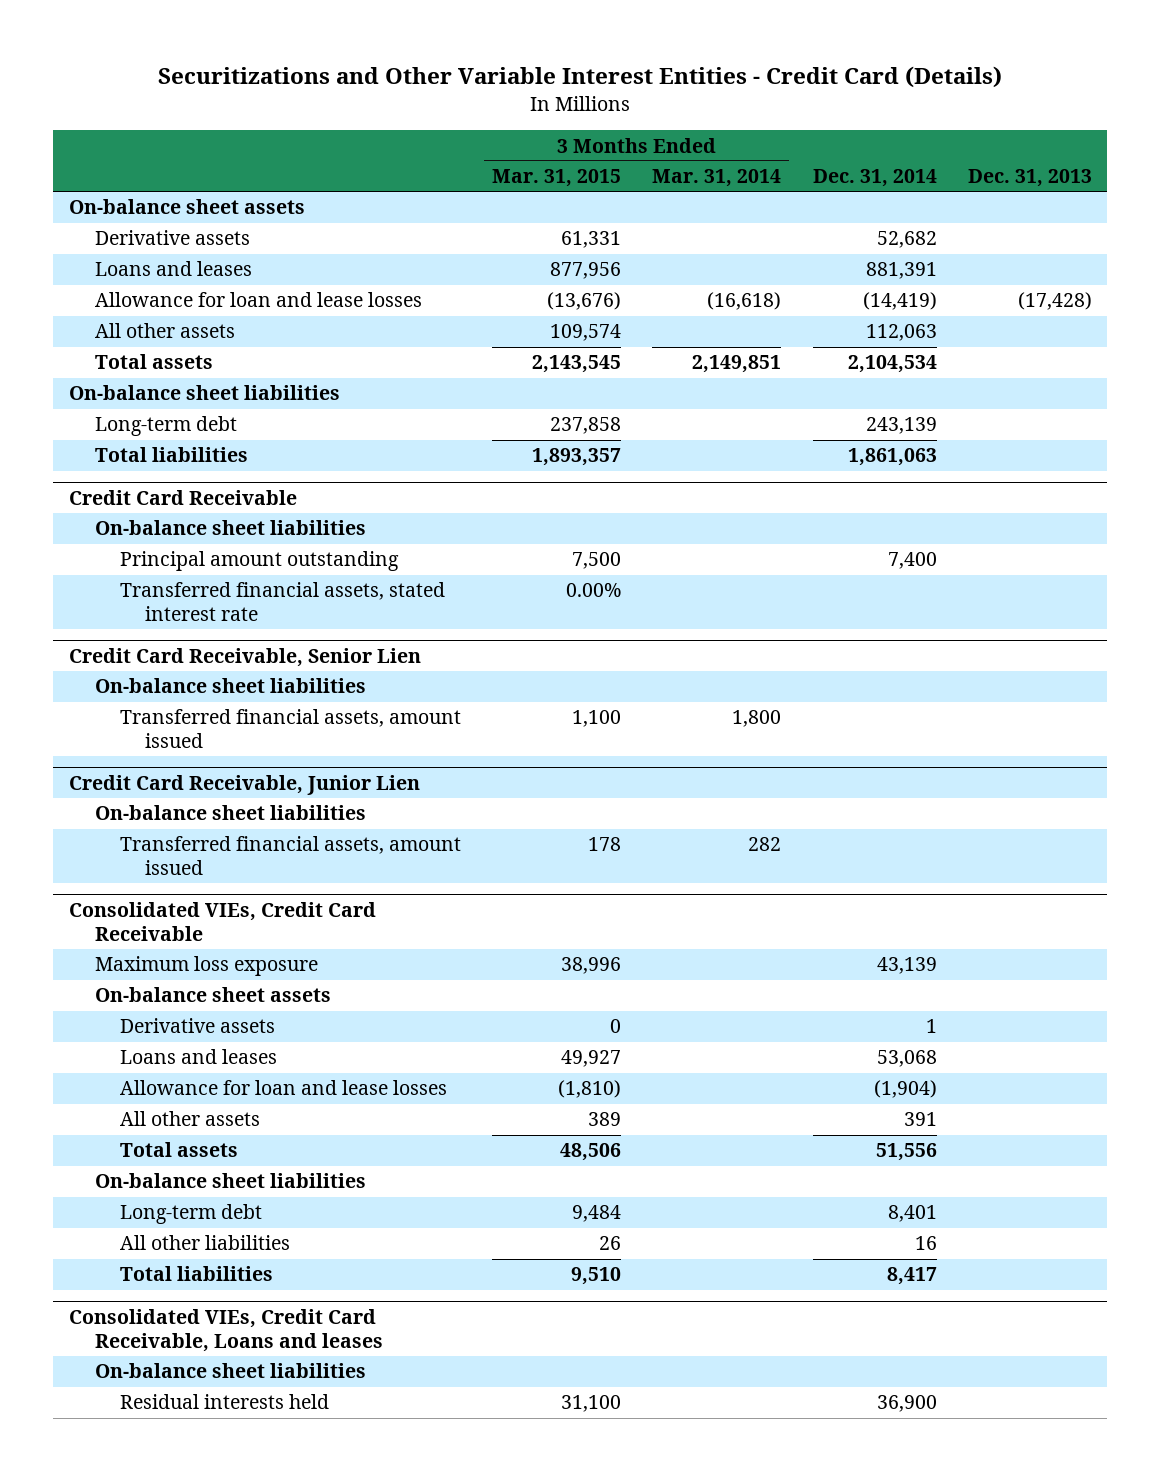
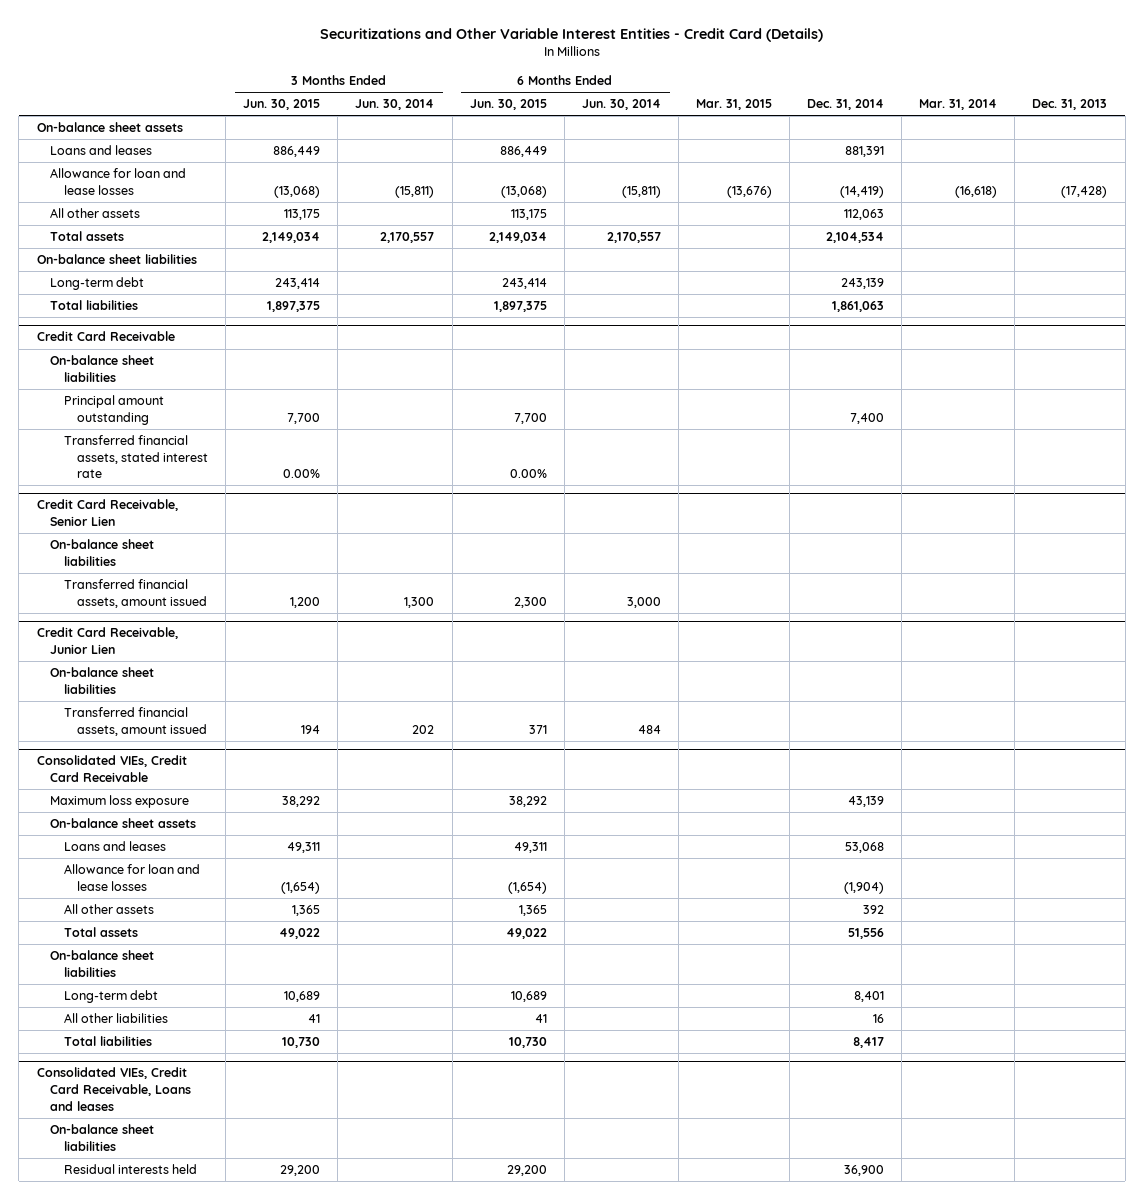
- | 3 Months Ended Mar. 31, 2015 | 3 Months Ended Mar. 31, 2014 | Dec. 31, 2014 | Dec. 31, 2013
+ | 3 Months Ended Jun. 30, 2015 | 3 Months Ended Jun. 30, 2014 | 6 Months Ended Jun. 30, 2015 | 6 Months Ended Jun. 30, 2014 | Mar. 31, 2015 | Dec. 31, 2014 | Mar. 31, 2014 | Dec. 31, 2013
- Derivative assets | 61,331 | | 52,682 |
@ Consolidated VIEs, Credit Card Receivable
- Derivative assets | 0 | | 1 |
- All other assets | 389 | | 391 |
+ All other assets | 1,365 | | 1,365 | | | 392 | |

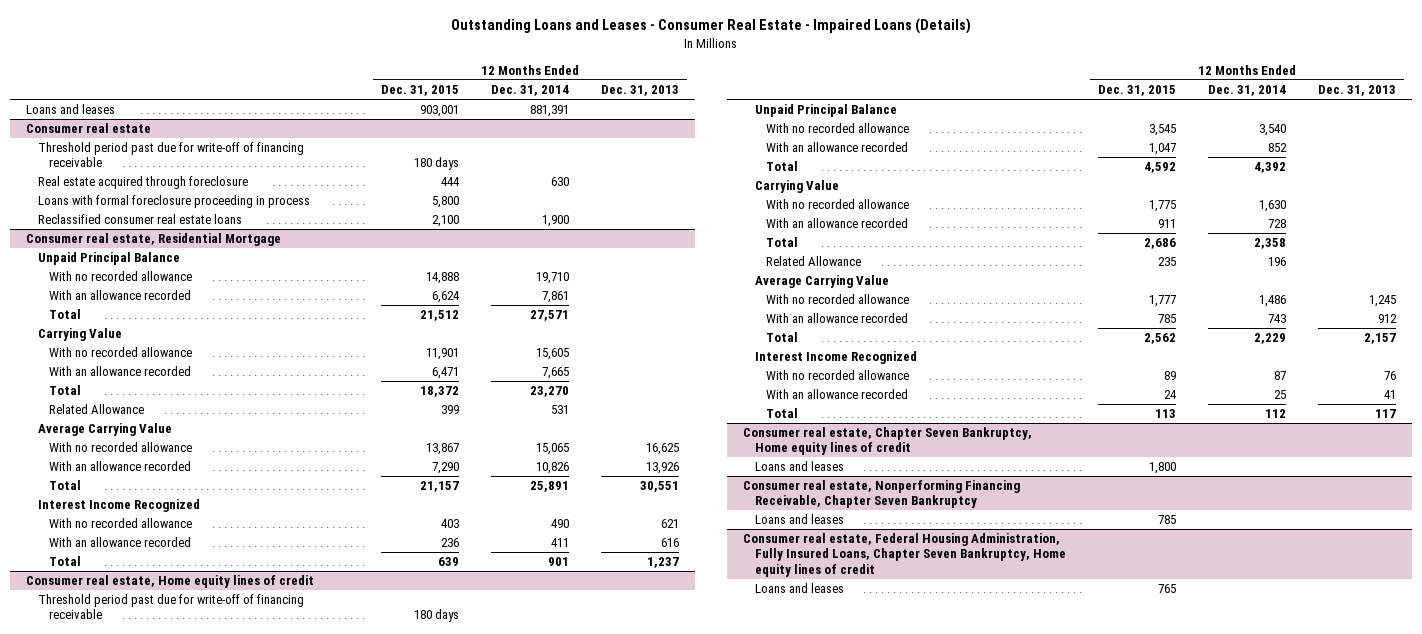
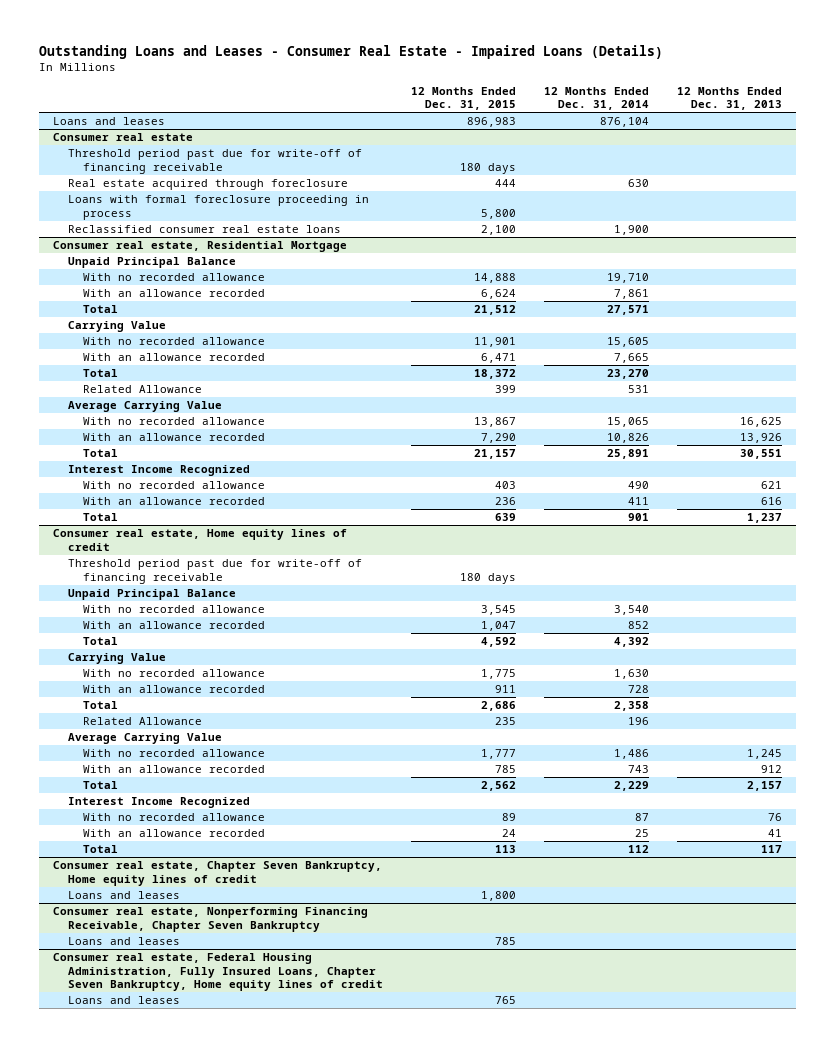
- Loans and leases | 903,001 | 881,391 |
+ Loans and leases | 896,983 | 876,104 |

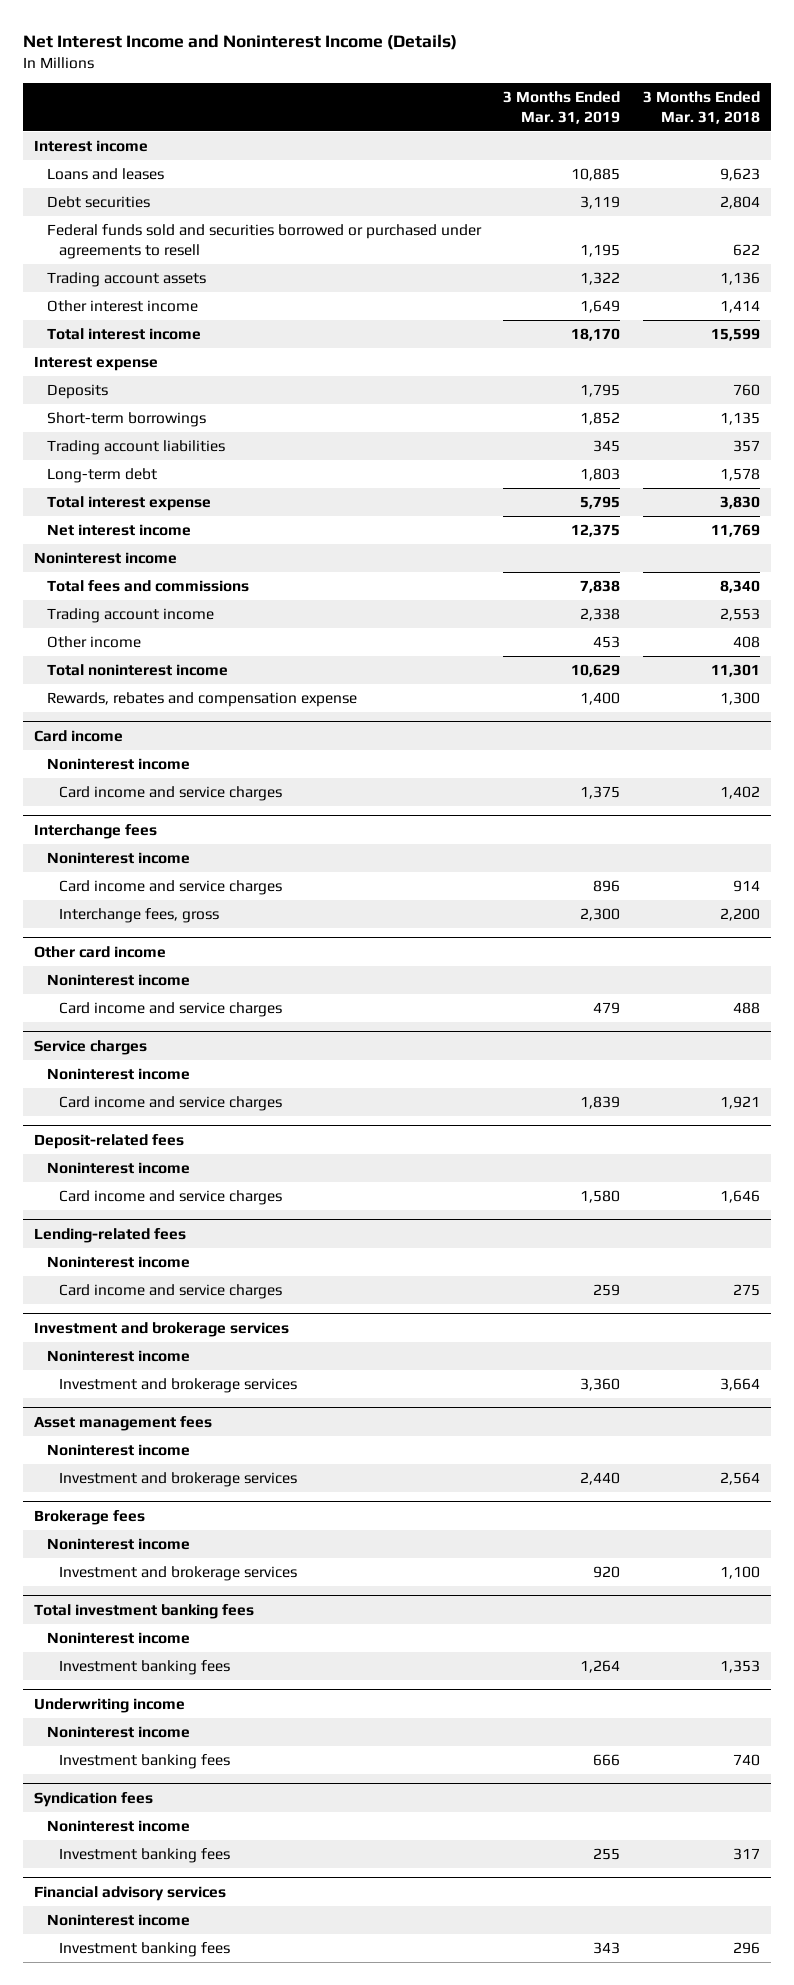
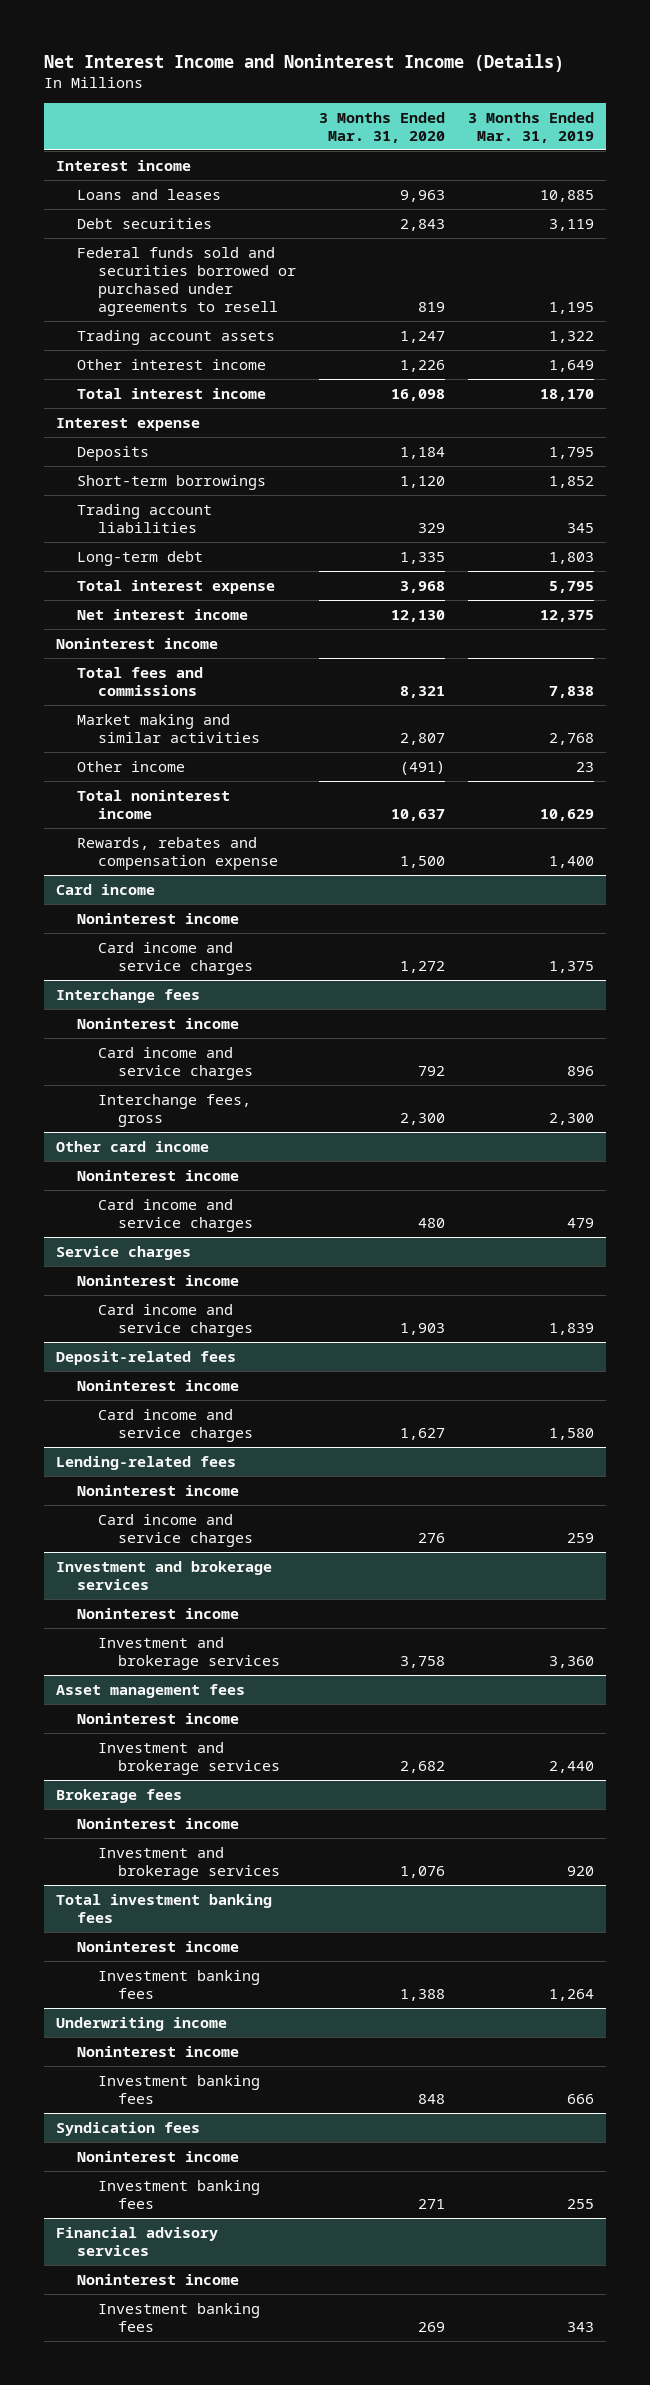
- | 3 Months Ended Mar. 31, 2019 | 3 Months Ended Mar. 31, 2018
+ | 3 Months Ended Mar. 31, 2020 | 3 Months Ended Mar. 31, 2019
- Trading account income | 2,338 | 2,553
- Other income | 453 | 408
+ Market making and similar activities | 2,807 | 2,768
+ Other income | (491) | 23

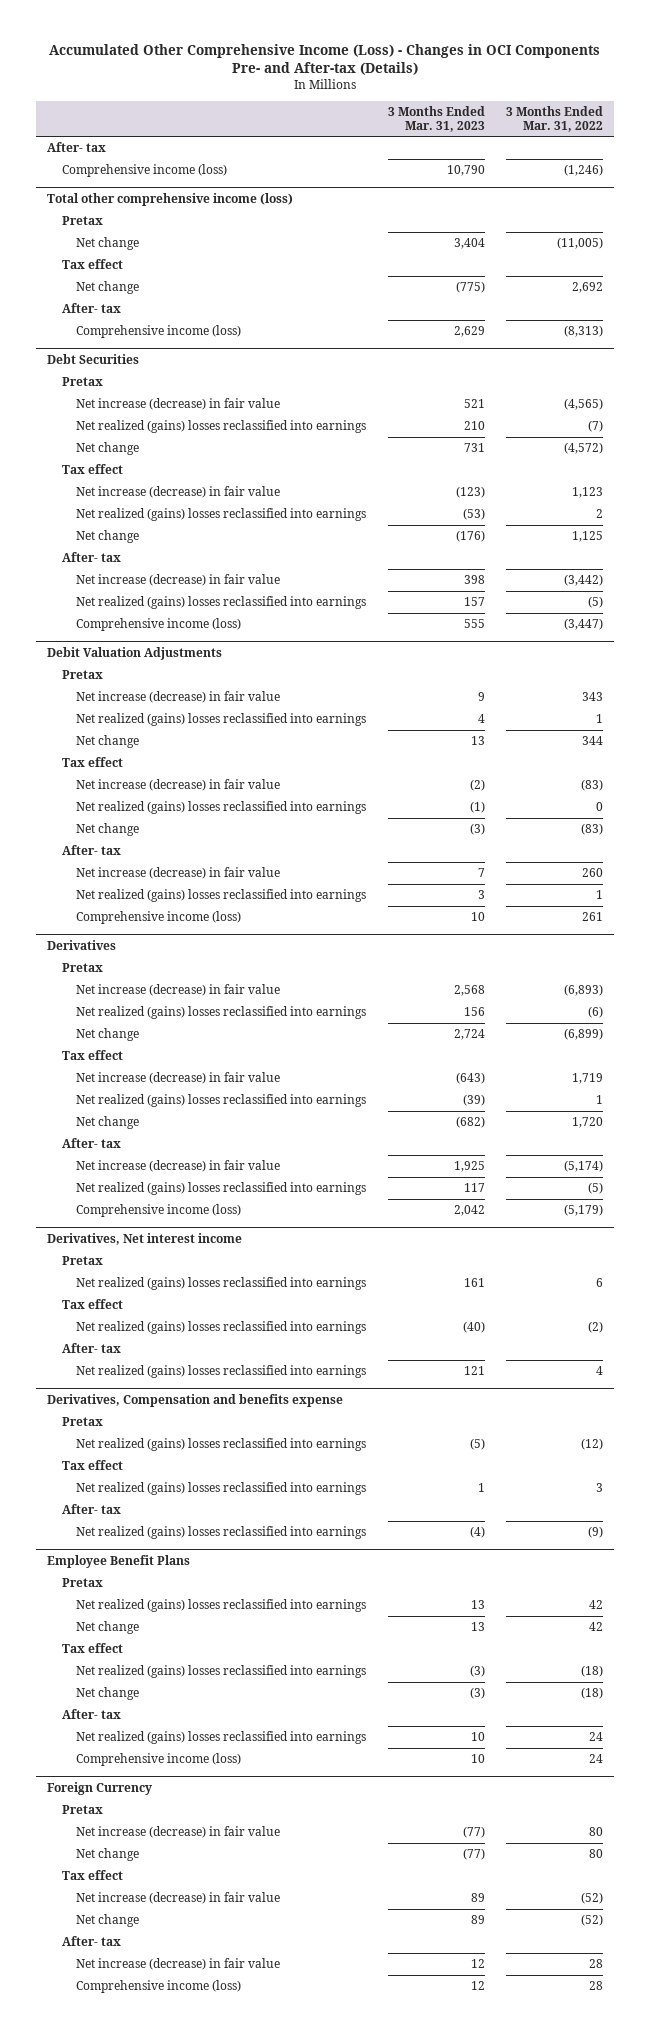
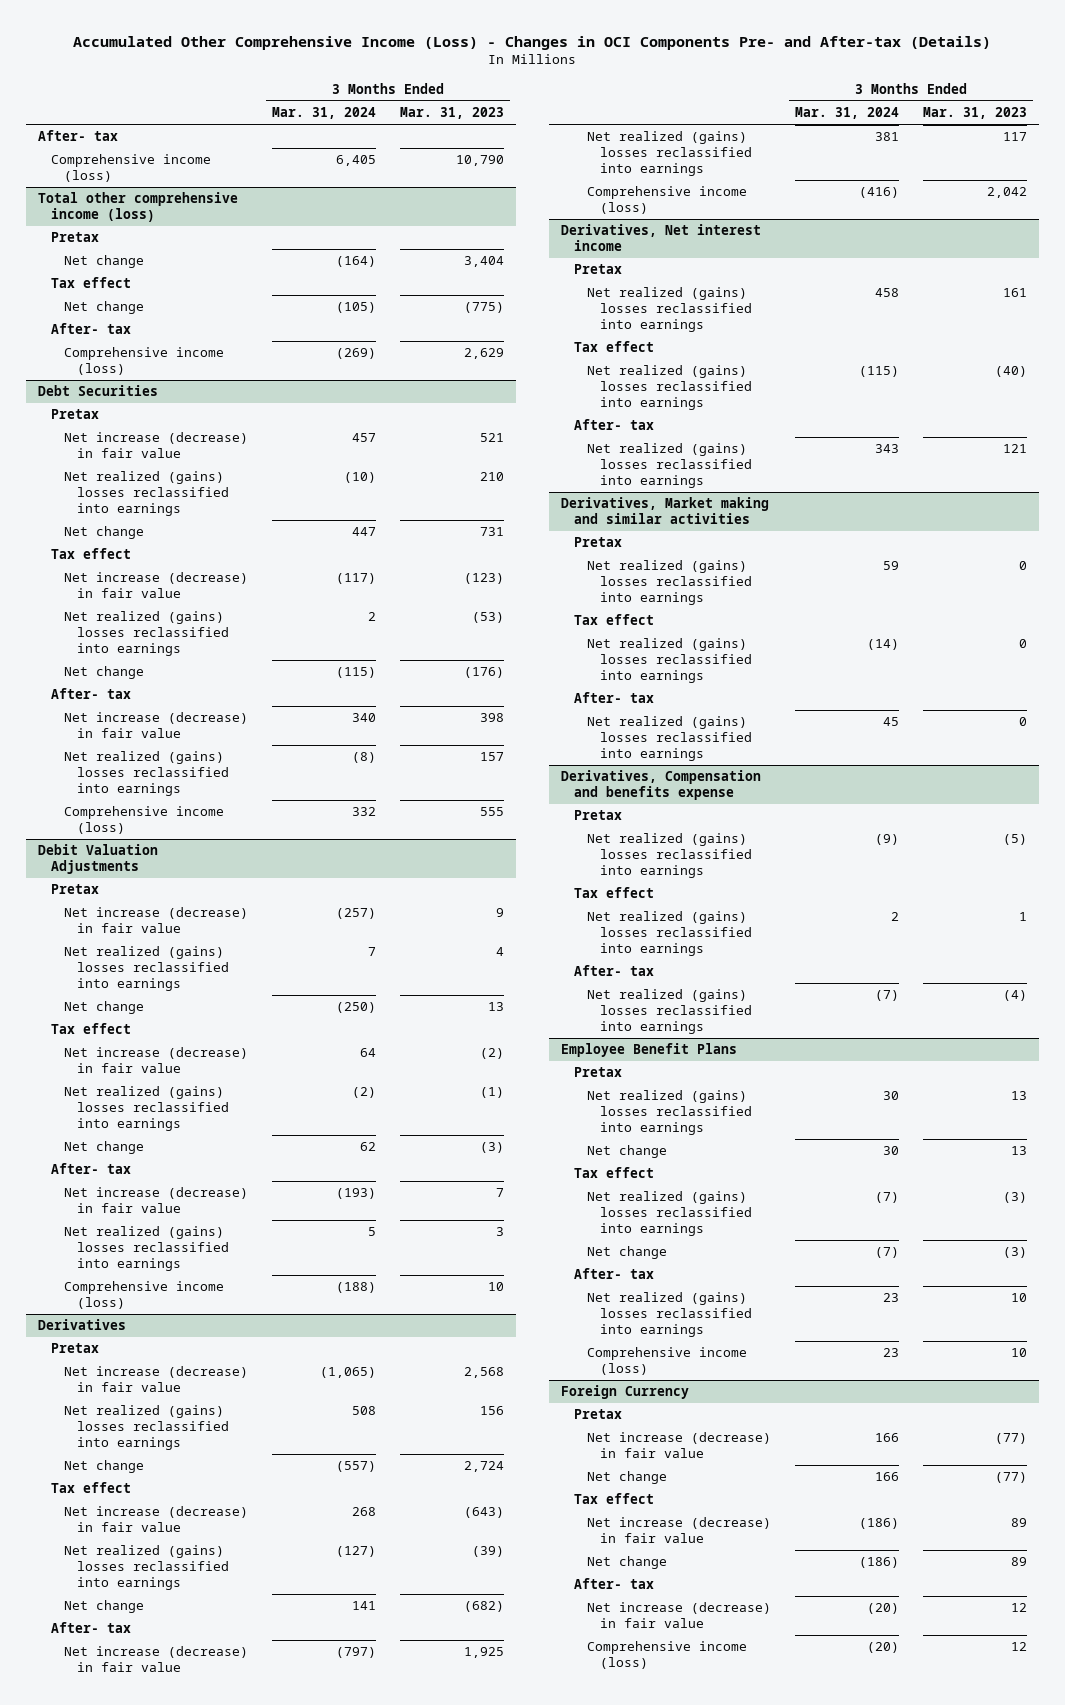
- | 3 Months Ended Mar. 31, 2023 | 3 Months Ended Mar. 31, 2022
+ | 3 Months Ended Mar. 31, 2024 | 3 Months Ended Mar. 31, 2023
+ Derivatives, Market making and similar activities
+ Pretax
+ Net realized (gains) losses reclassified into earnings | 59 | 0
+ Tax effect
+ Net realized (gains) losses reclassified into earnings | (14) | 0
+ After- tax
+ Net realized (gains) losses reclassified into earnings | 45 | 0

